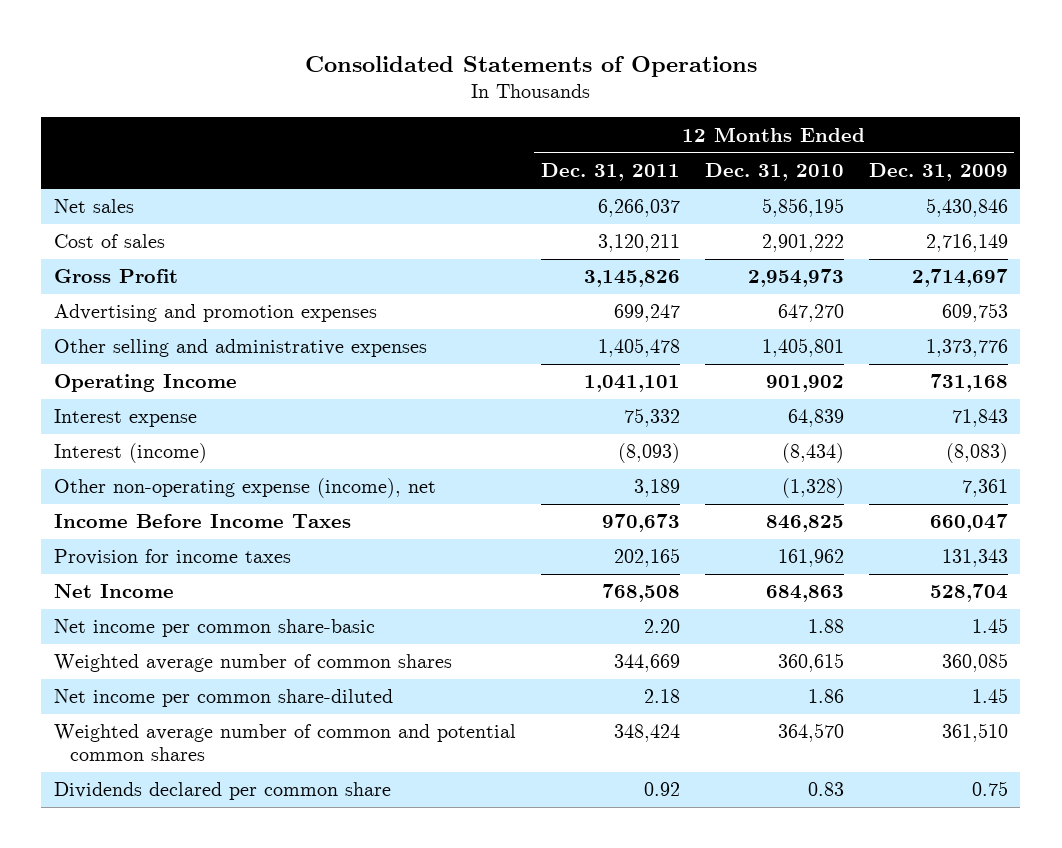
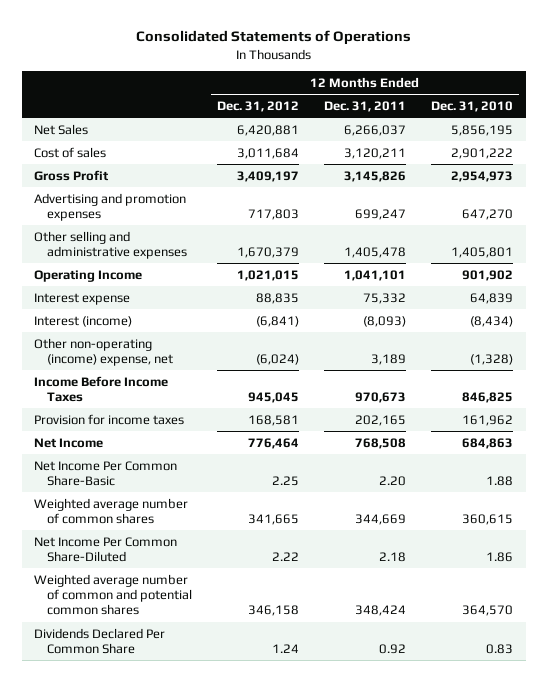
- | 12 Months Ended Dec. 31, 2011 | 12 Months Ended Dec. 31, 2010 | 12 Months Ended Dec. 31, 2009
+ | 12 Months Ended Dec. 31, 2012 | 12 Months Ended Dec. 31, 2011 | 12 Months Ended Dec. 31, 2010
- Net sales | 6,266,037 | 5,856,195 | 5,430,846
+ Net Sales | 6,420,881 | 6,266,037 | 5,856,195
- Other non-operating expense (income), net | 3,189 | (1,328) | 7,361
+ Other non-operating (income) expense, net | (6,024) | 3,189 | (1,328)
- Net income per common share-basic | 2.20 | 1.88 | 1.45
+ Net Income Per Common Share-Basic | 2.25 | 2.20 | 1.88
- Net income per common share-diluted | 2.18 | 1.86 | 1.45
+ Net Income Per Common Share-Diluted | 2.22 | 2.18 | 1.86
- Dividends declared per common share | 0.92 | 0.83 | 0.75
+ Dividends Declared Per Common Share | 1.24 | 0.92 | 0.83

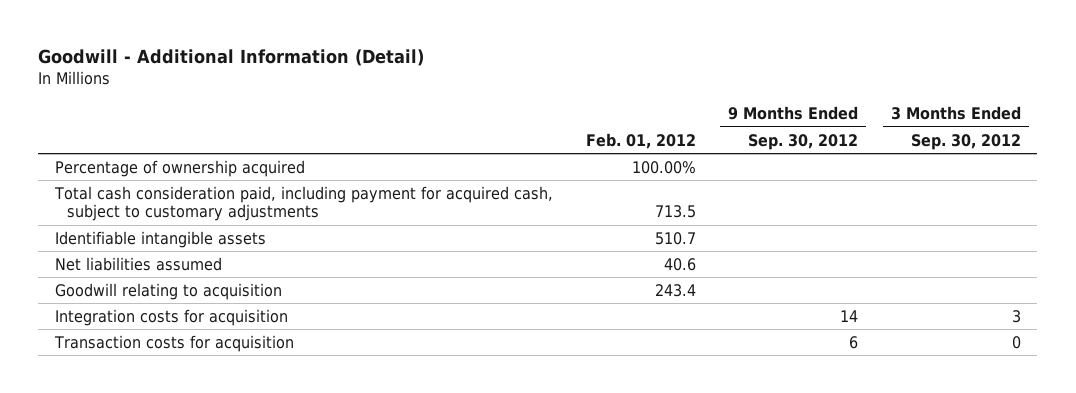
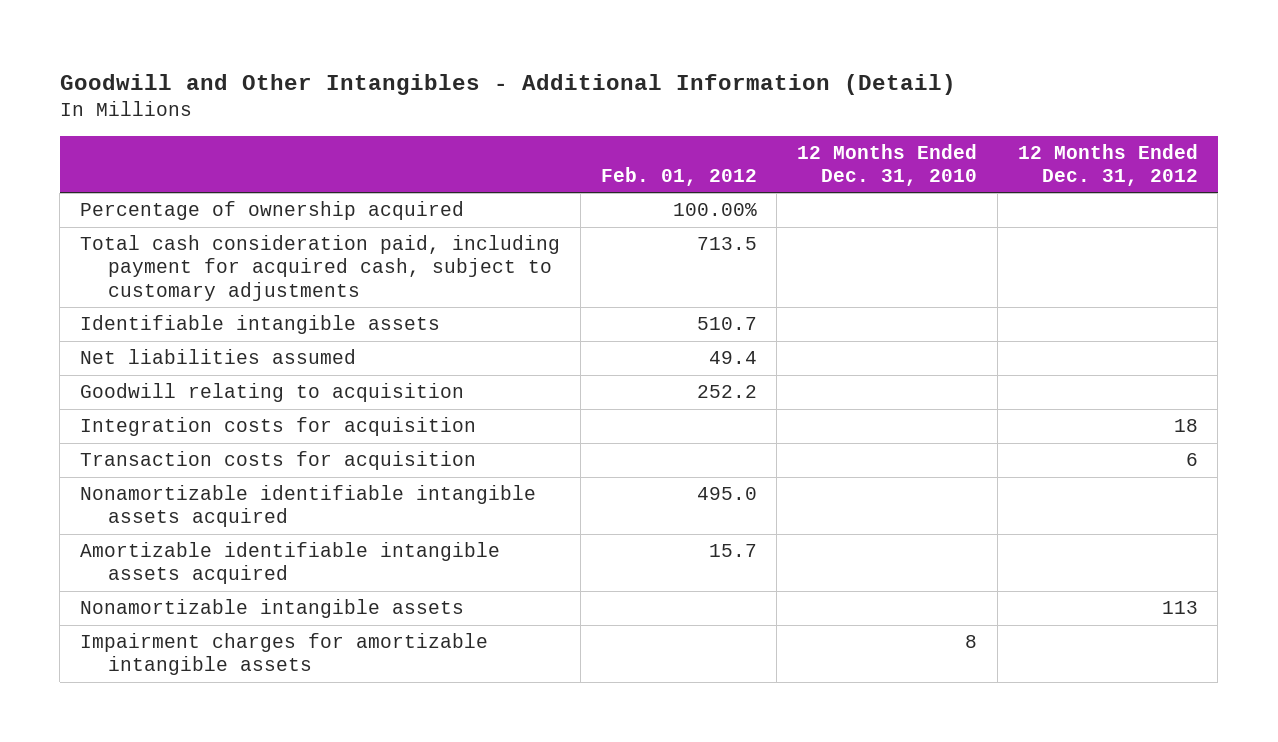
- Goodwill - Additional Information (Detail)
+ Goodwill and Other Intangibles - Additional Information (Detail)
- | Feb. 01, 2012 | 9 Months Ended Sep. 30, 2012 | 3 Months Ended Sep. 30, 2012
+ | Feb. 01, 2012 | 12 Months Ended Dec. 31, 2010 | 12 Months Ended Dec. 31, 2012
- Net liabilities assumed | 40.6 | |
- Goodwill relating to acquisition | 243.4 | |
+ Net liabilities assumed | 49.4 | |
+ Goodwill relating to acquisition | 252.2 | |
+ Nonamortizable identifiable intangible assets acquired | 495.0 | |
+ Amortizable identifiable intangible assets acquired | 15.7 | |
+ Nonamortizable intangible assets | | | 113
+ Impairment charges for amortizable intangible assets | | 8 |

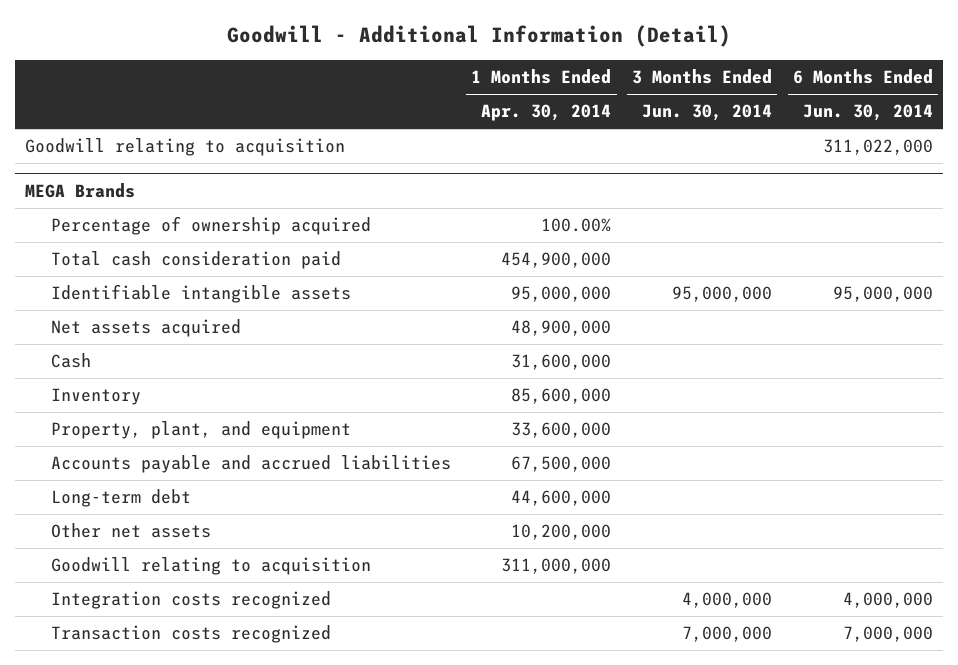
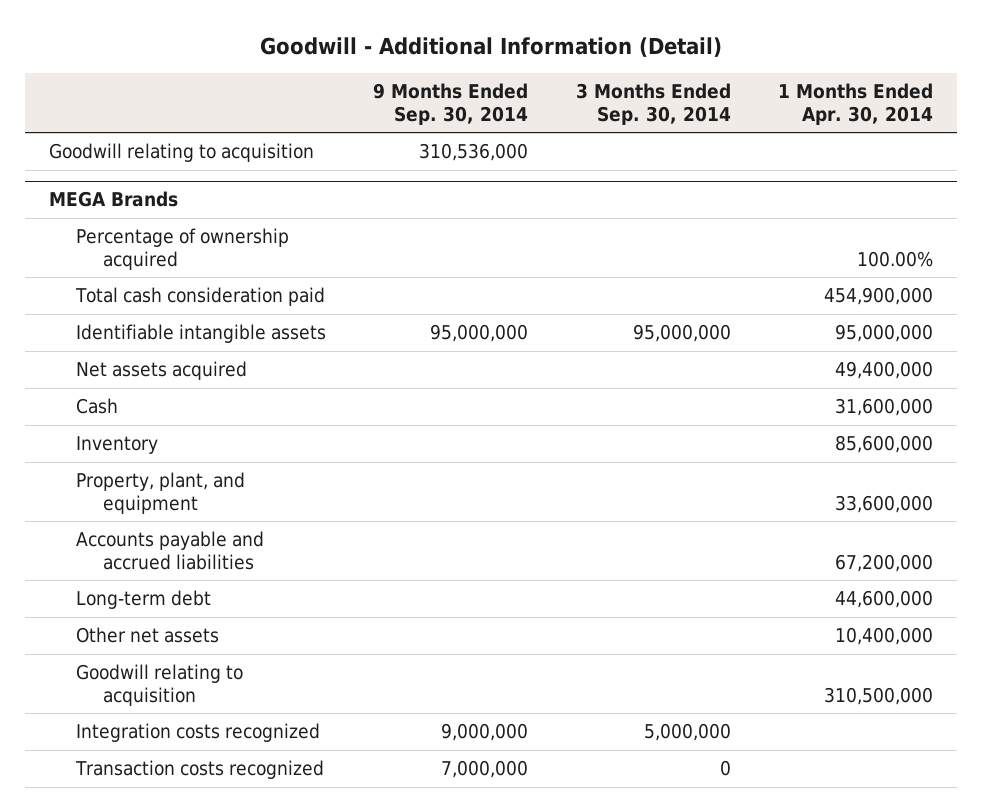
- | 1 Months Ended Apr. 30, 2014 | 3 Months Ended Jun. 30, 2014 | 6 Months Ended Jun. 30, 2014
+ | 9 Months Ended Sep. 30, 2014 | 3 Months Ended Sep. 30, 2014 | 1 Months Ended Apr. 30, 2014
@ MEGA Brands
- Net assets acquired | 48,900,000 | |
+ Net assets acquired | | | 49,400,000
- Accounts payable and accrued liabilities | 67,500,000 | |
+ Accounts payable and accrued liabilities | | | 67,200,000
- Other net assets | 10,200,000 | |
- Goodwill relating to acquisition | 311,000,000 | |
+ Other net assets | | | 10,400,000
+ Goodwill relating to acquisition | | | 310,500,000

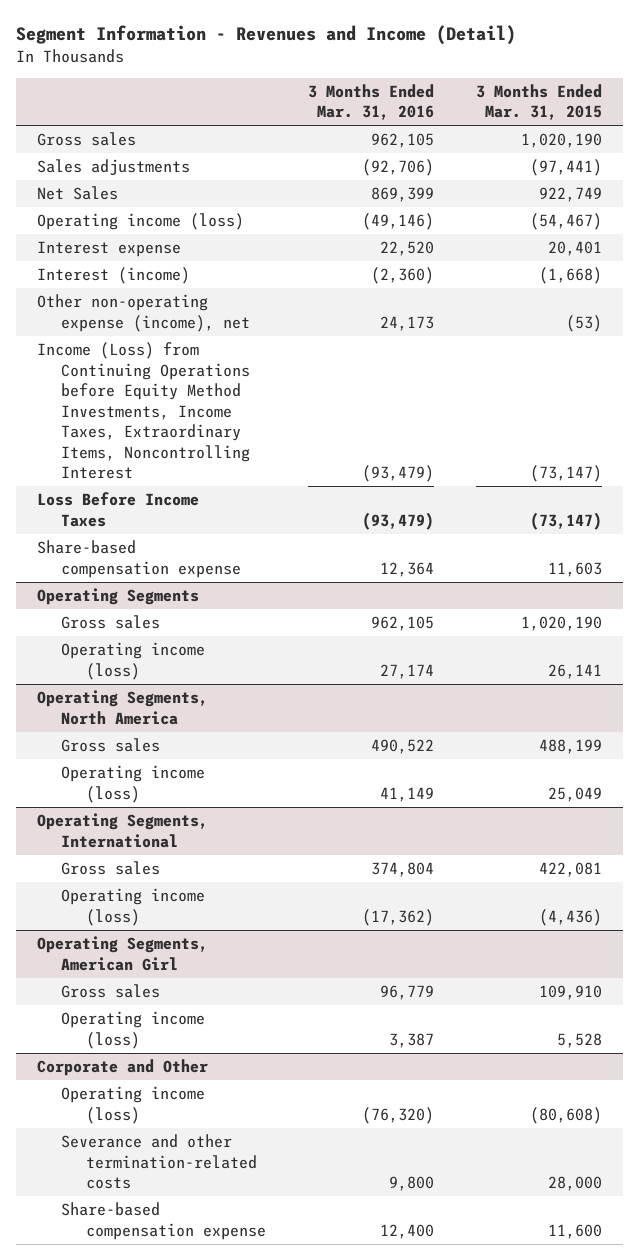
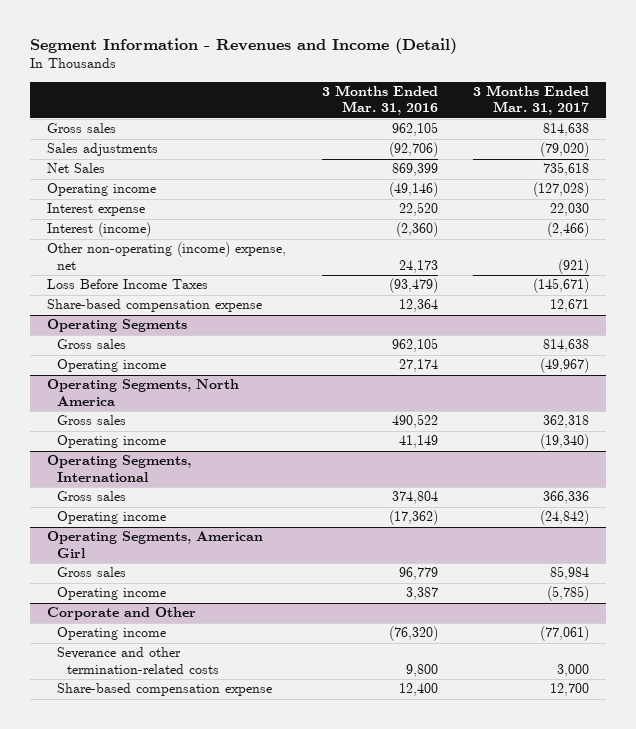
- | 3 Months Ended Mar. 31, 2016 | 3 Months Ended Mar. 31, 2015
+ | 3 Months Ended Mar. 31, 2016 | 3 Months Ended Mar. 31, 2017
- Operating income (loss) | (49,146) | (54,467)
+ Operating income | (49,146) | (127,028)
- Other non-operating expense (income), net | 24,173 | (53)
- Income (Loss) from Continuing Operations before Equity Method Investments, Income Taxes, Extraordinary Items, Noncontrolling Interest | (93,479) | (73,147)
+ Other non-operating (income) expense, net | 24,173 | (921)
@ Operating Segments
- Operating income (loss) | 27,174 | 26,141
+ Operating income | 27,174 | (49,967)
@ Operating Segments, North America
- Operating income (loss) | 41,149 | 25,049
+ Operating income | 41,149 | (19,340)
@ Operating Segments, International
- Operating income (loss) | (17,362) | (4,436)
+ Operating income | (17,362) | (24,842)
@ Operating Segments, American Girl
- Operating income (loss) | 3,387 | 5,528
+ Operating income | 3,387 | (5,785)
@ Corporate and Other
- Operating income (loss) | (76,320) | (80,608)
+ Operating income | (76,320) | (77,061)

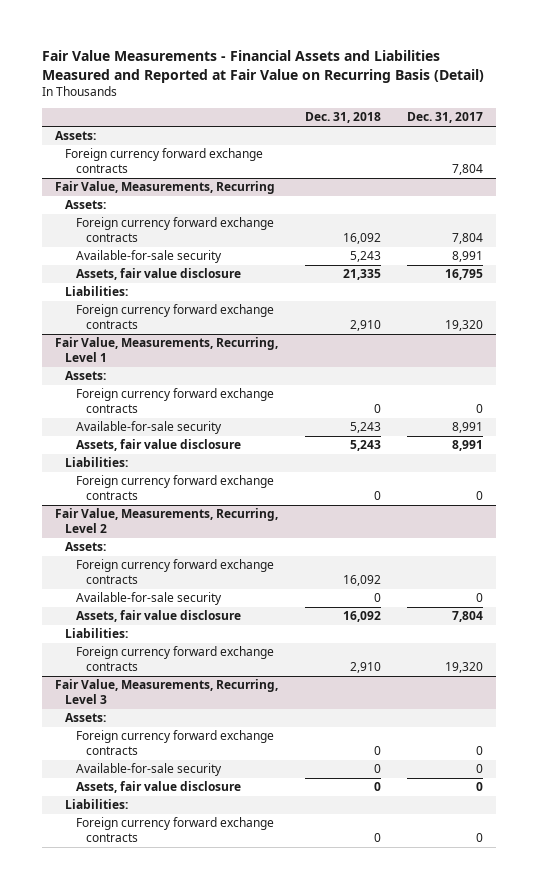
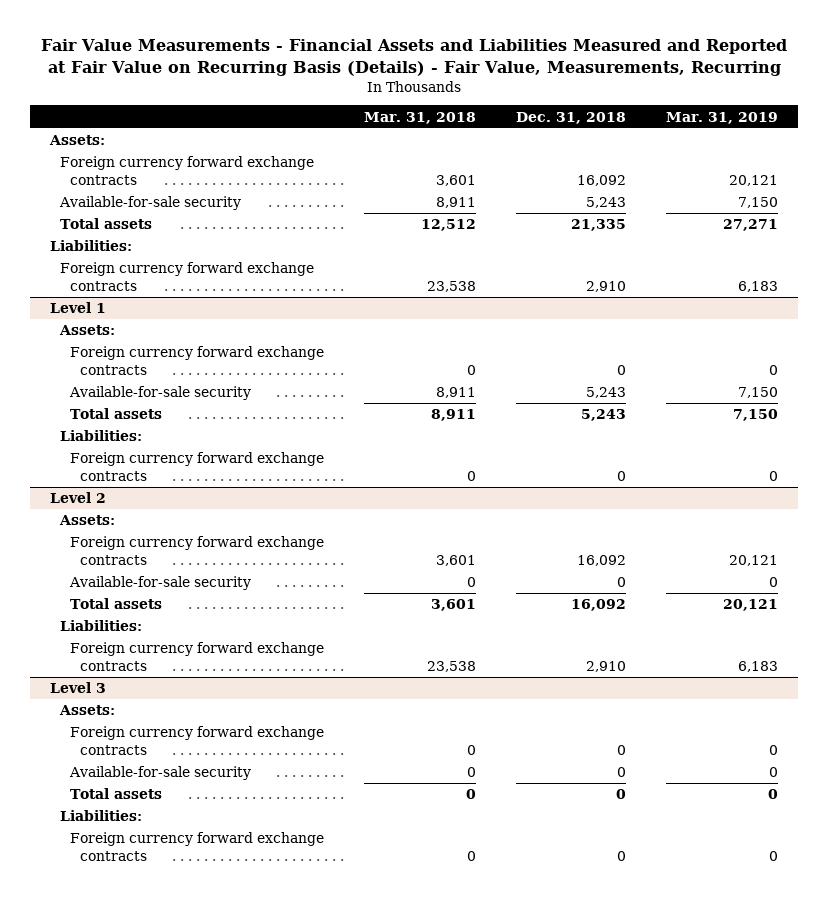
- Fair Value Measurements - Financial Assets and Liabilities Measured and Reported at Fair Value on Recurring Basis (Detail)
+ Fair Value Measurements - Financial Assets and Liabilities Measured and Reported at Fair Value on Recurring Basis (Details) - Fair Value, Measurements, Recurring
- | Dec. 31, 2018 | Dec. 31, 2017
+ | Mar. 31, 2018 | Dec. 31, 2018 | Mar. 31, 2019
- Foreign currency forward exchange contracts | | 7,804
- Fair Value, Measurements, Recurring
- Assets:
- Assets, fair value disclosure | 21,335 | 16,795
+ Total assets | 12,512 | 21,335 | 27,271
- Fair Value, Measurements, Recurring, Level 1
+ Level 1
- Assets, fair value disclosure | 5,243 | 8,991
+ Total assets | 8,911 | 5,243 | 7,150
- Fair Value, Measurements, Recurring, Level 2
+ Level 2
- Assets, fair value disclosure | 16,092 | 7,804
+ Total assets | 3,601 | 16,092 | 20,121
- Fair Value, Measurements, Recurring, Level 3
+ Level 3
- Assets, fair value disclosure | 0 | 0
+ Total assets | 0 | 0 | 0

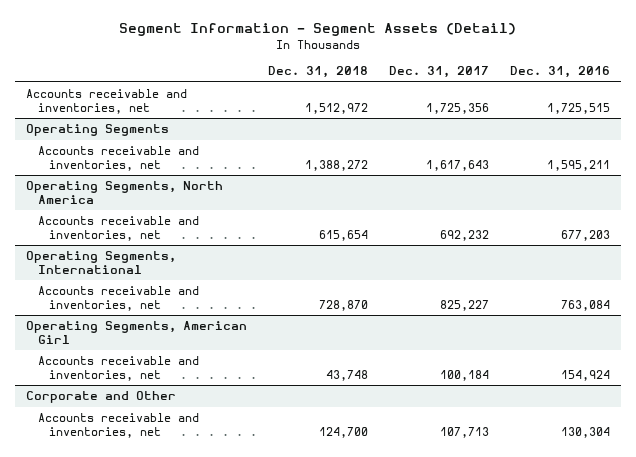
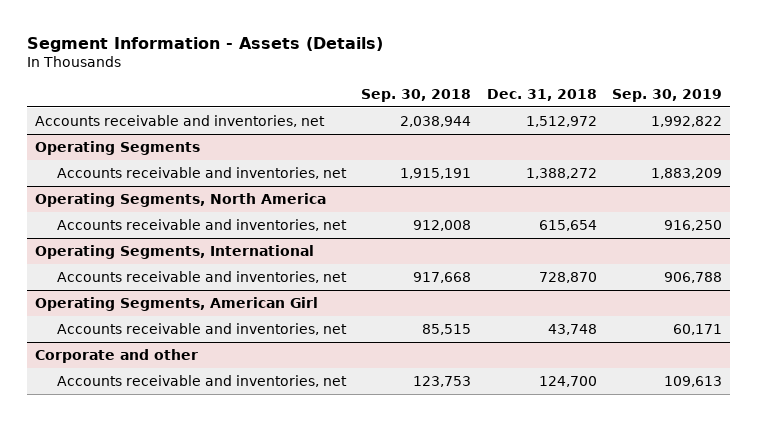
- Segment Information - Segment Assets (Detail)
+ Segment Information - Assets (Details)
- | Dec. 31, 2018 | Dec. 31, 2017 | Dec. 31, 2016
+ | Sep. 30, 2018 | Dec. 31, 2018 | Sep. 30, 2019
- Corporate and Other
+ Corporate and other

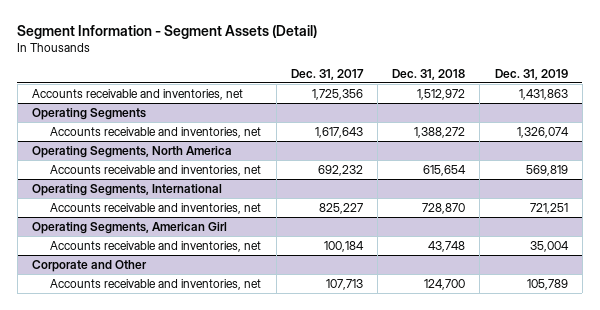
- Segment Information - Assets (Details)
+ Segment Information - Segment Assets (Detail)
- | Sep. 30, 2018 | Dec. 31, 2018 | Sep. 30, 2019
+ | Dec. 31, 2017 | Dec. 31, 2018 | Dec. 31, 2019
- Corporate and other
+ Corporate and Other

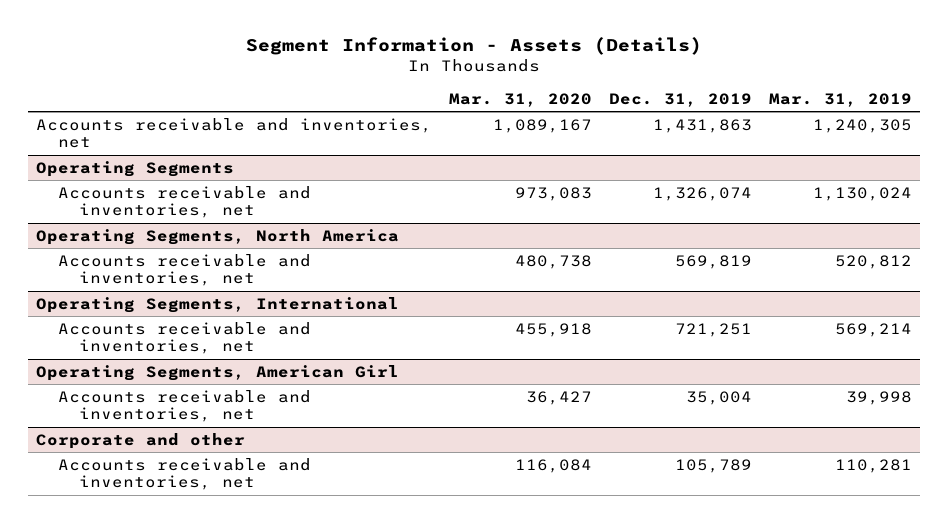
- Segment Information - Segment Assets (Detail)
+ Segment Information - Assets (Details)
- | Dec. 31, 2017 | Dec. 31, 2018 | Dec. 31, 2019
+ | Mar. 31, 2020 | Dec. 31, 2019 | Mar. 31, 2019
- Corporate and Other
+ Corporate and other

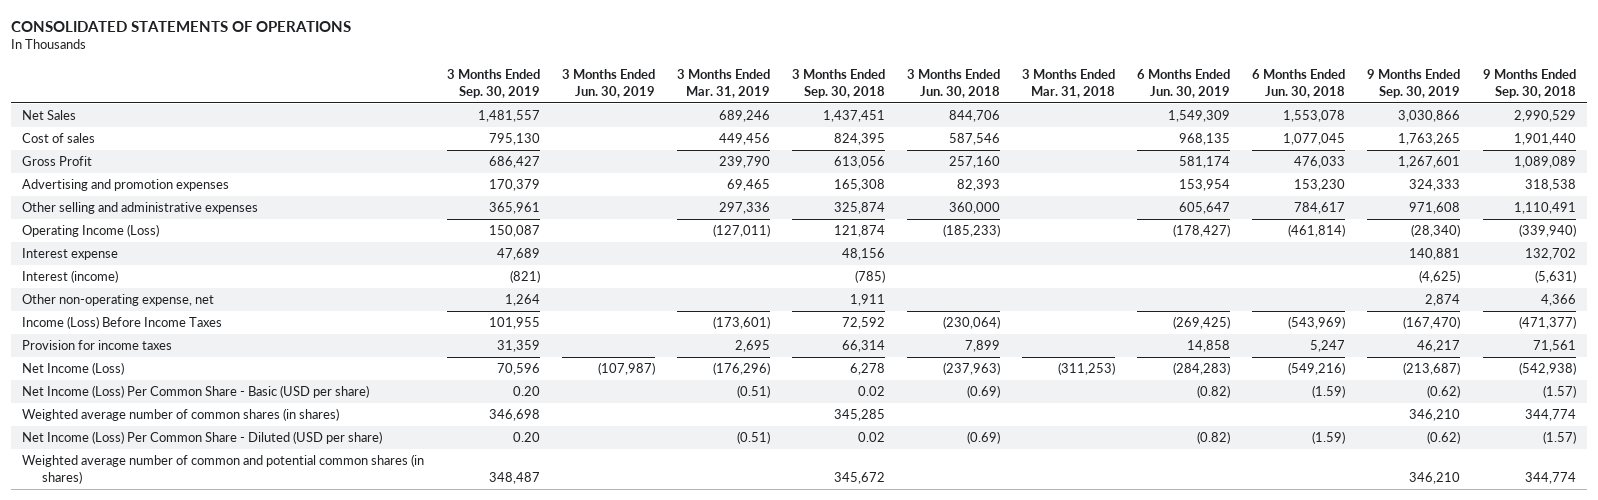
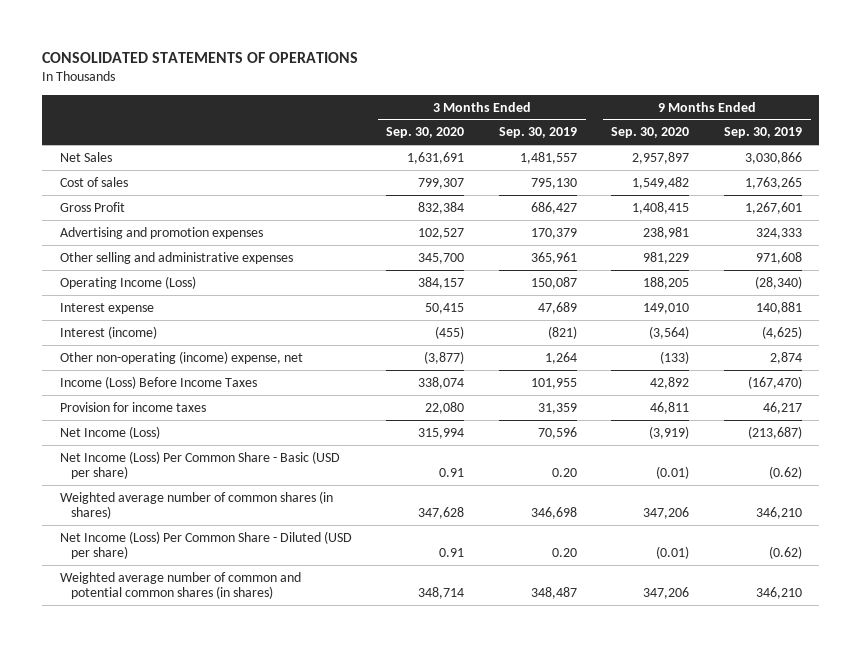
- | 3 Months Ended Sep. 30, 2019 | 3 Months Ended Jun. 30, 2019 | 3 Months Ended Mar. 31, 2019 | 3 Months Ended Sep. 30, 2018 | 3 Months Ended Jun. 30, 2018 | 3 Months Ended Mar. 31, 2018 | 6 Months Ended Jun. 30, 2019 | 6 Months Ended Jun. 30, 2018 | 9 Months Ended Sep. 30, 2019 | 9 Months Ended Sep. 30, 2018
+ | 3 Months Ended Sep. 30, 2020 | 3 Months Ended Sep. 30, 2019 | 9 Months Ended Sep. 30, 2020 | 9 Months Ended Sep. 30, 2019
- Other non-operating expense, net | 1,264 | | | 1,911 | | | | | 2,874 | 4,366
+ Other non-operating (income) expense, net | (3,877) | 1,264 | (133) | 2,874

